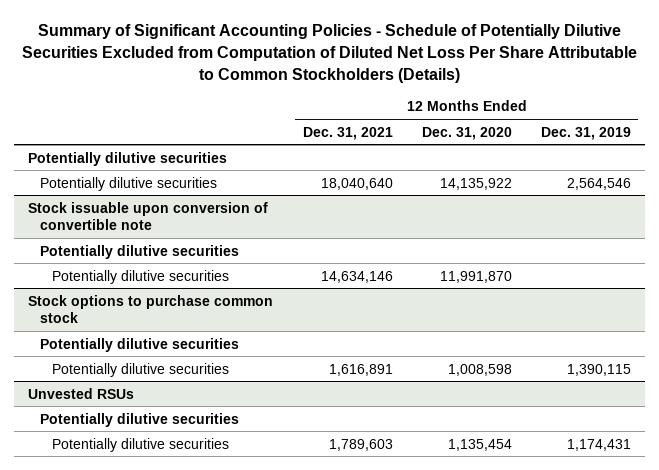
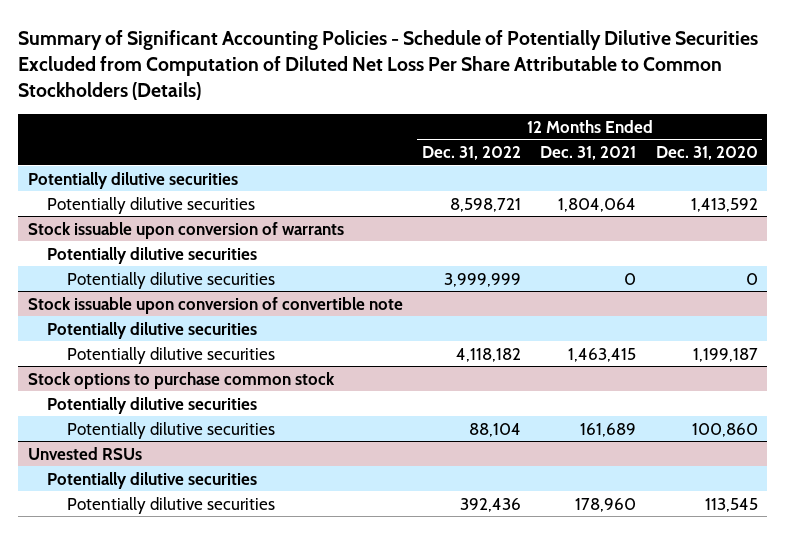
- | 12 Months Ended Dec. 31, 2021 | 12 Months Ended Dec. 31, 2020 | 12 Months Ended Dec. 31, 2019
+ | 12 Months Ended Dec. 31, 2022 | 12 Months Ended Dec. 31, 2021 | 12 Months Ended Dec. 31, 2020
- Potentially dilutive securities | 18,040,640 | 14,135,922 | 2,564,546
+ Potentially dilutive securities | 8,598,721 | 1,804,064 | 1,413,592
+ Stock issuable upon conversion of warrants
+ Potentially dilutive securities
+ Potentially dilutive securities | 3,999,999 | 0 | 0
@ Stock issuable upon conversion of convertible note
- Potentially dilutive securities | 14,634,146 | 11,991,870 |
+ Potentially dilutive securities | 4,118,182 | 1,463,415 | 1,199,187
@ Stock options to purchase common stock
- Potentially dilutive securities | 1,616,891 | 1,008,598 | 1,390,115
+ Potentially dilutive securities | 88,104 | 161,689 | 100,860
@ Unvested RSUs
- Potentially dilutive securities | 1,789,603 | 1,135,454 | 1,174,431
+ Potentially dilutive securities | 392,436 | 178,960 | 113,545

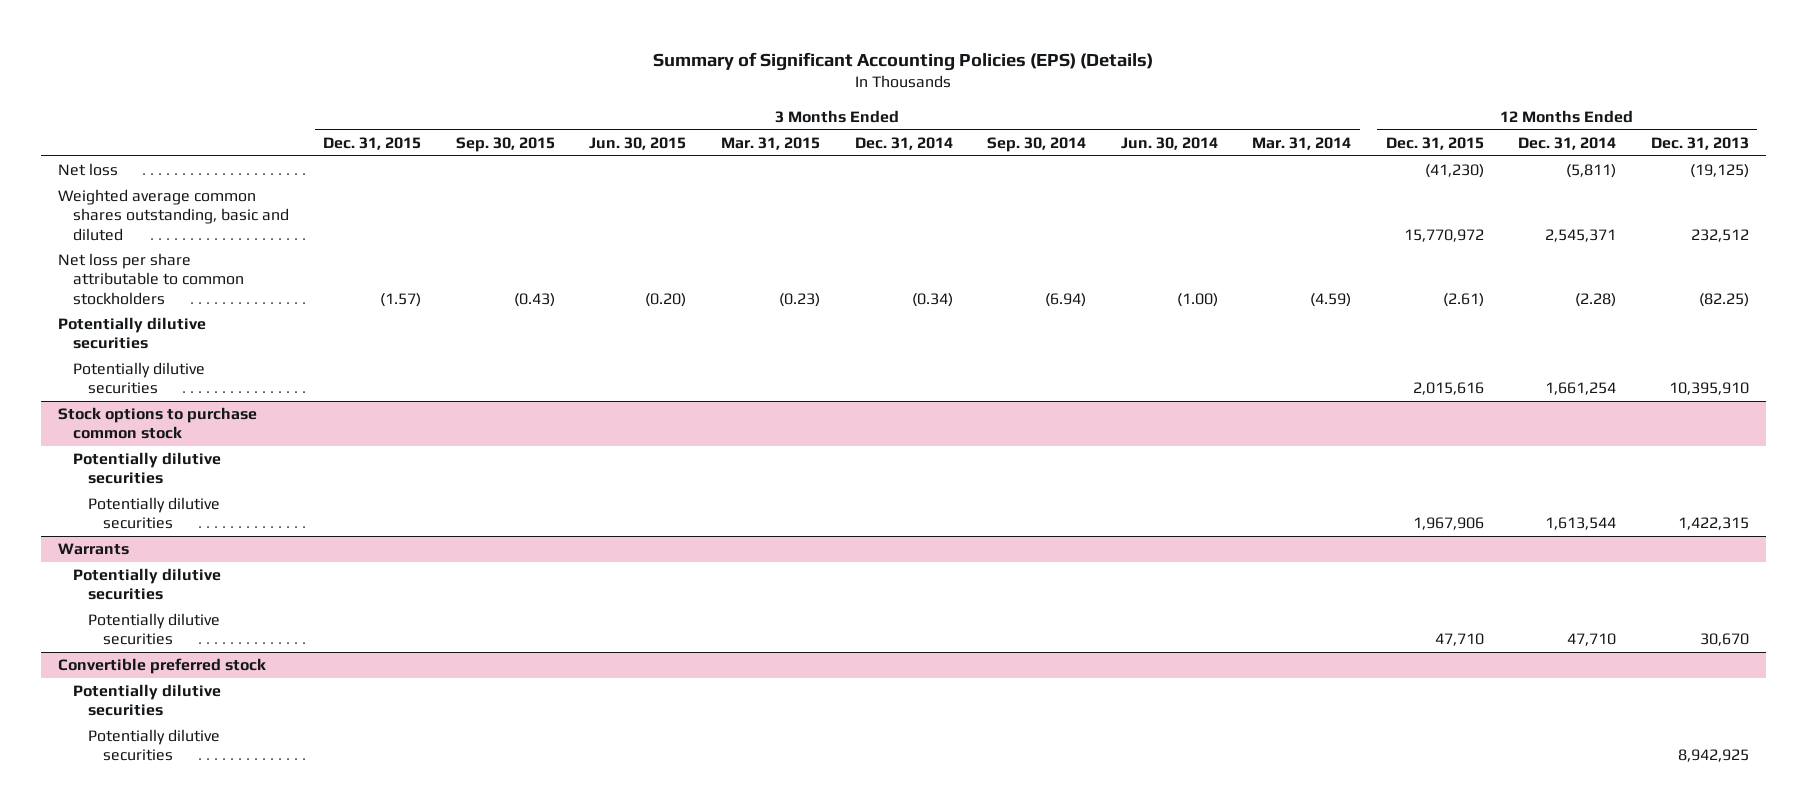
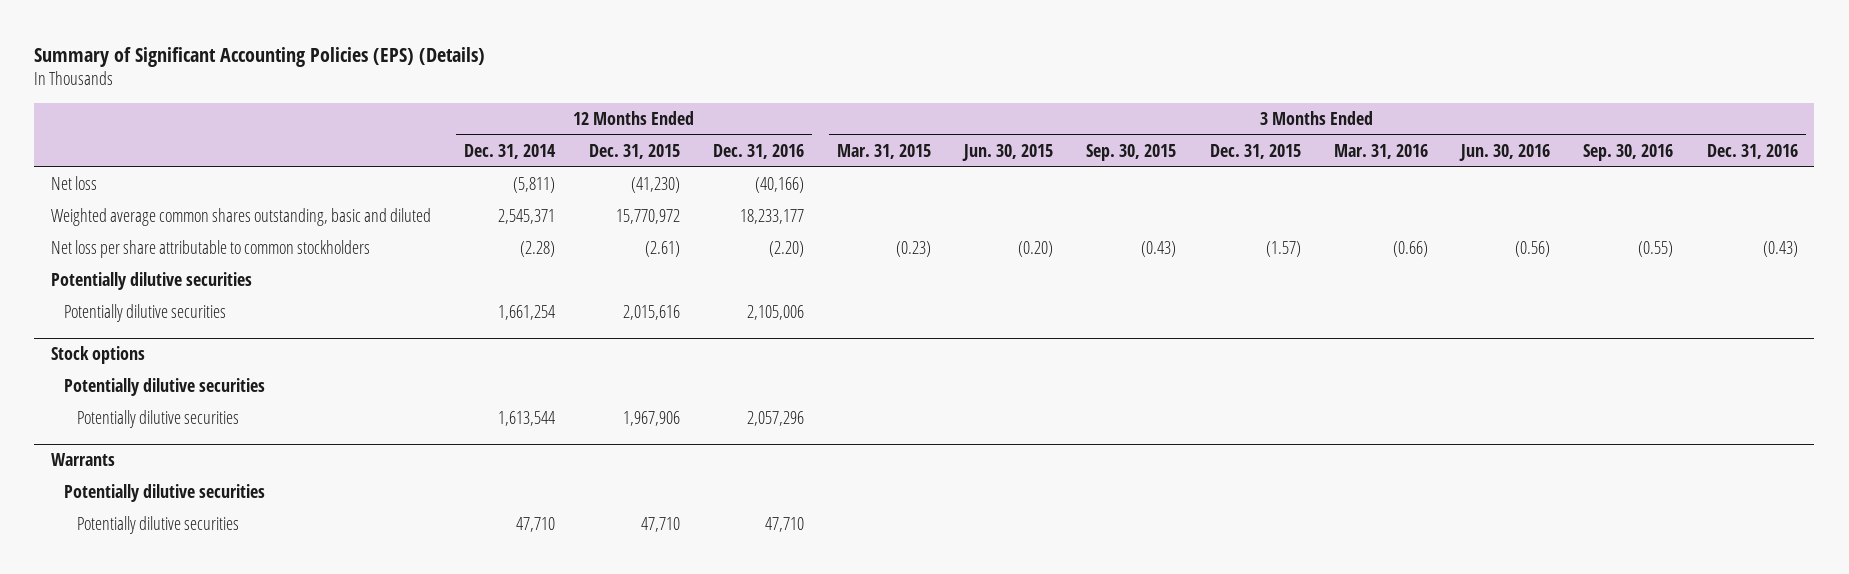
- | 3 Months Ended Dec. 31, 2015 | 3 Months Ended Sep. 30, 2015 | 3 Months Ended Jun. 30, 2015 | 3 Months Ended Mar. 31, 2015 | 3 Months Ended Dec. 31, 2014 | 3 Months Ended Sep. 30, 2014 | 3 Months Ended Jun. 30, 2014 | 3 Months Ended Mar. 31, 2014 | 12 Months Ended Dec. 31, 2015 | 12 Months Ended Dec. 31, 2014 | 12 Months Ended Dec. 31, 2013
+ | 12 Months Ended Dec. 31, 2014 | 12 Months Ended Dec. 31, 2015 | 12 Months Ended Dec. 31, 2016 | 3 Months Ended Mar. 31, 2015 | 3 Months Ended Jun. 30, 2015 | 3 Months Ended Sep. 30, 2015 | 3 Months Ended Dec. 31, 2015 | 3 Months Ended Mar. 31, 2016 | 3 Months Ended Jun. 30, 2016 | 3 Months Ended Sep. 30, 2016 | 3 Months Ended Dec. 31, 2016
- Stock options to purchase common stock
+ Stock options
- Convertible preferred stock
- Potentially dilutive securities
- Potentially dilutive securities | | | | | | | | | | | 8,942,925

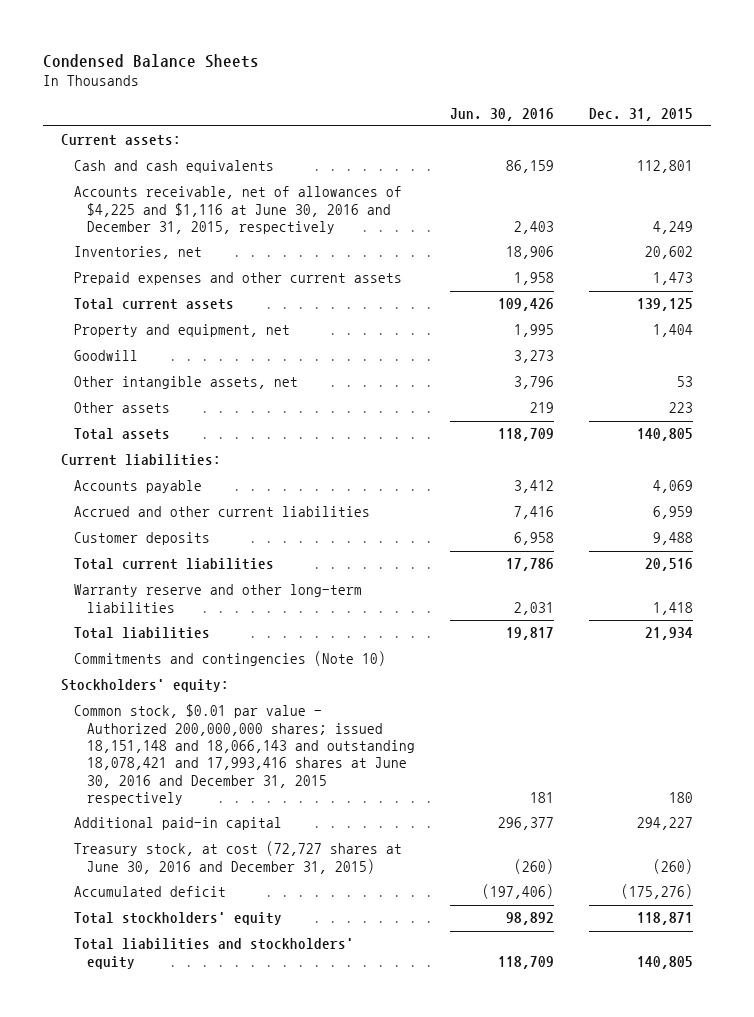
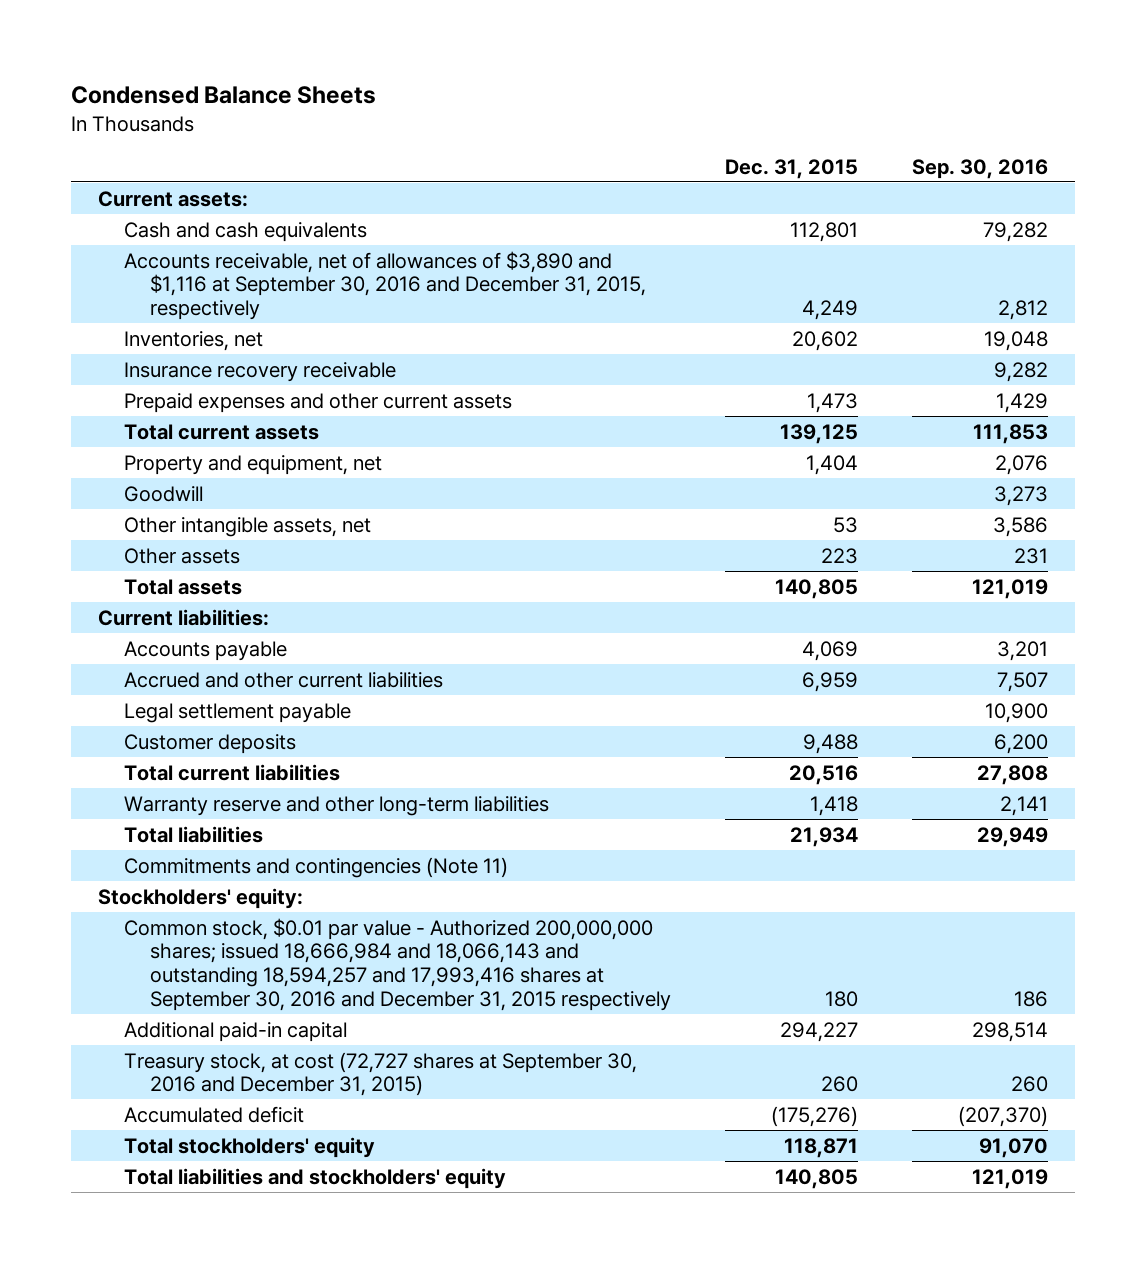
- | Jun. 30, 2016 | Dec. 31, 2015
+ | Dec. 31, 2015 | Sep. 30, 2016
- Accounts receivable, net of allowances of $4,225 and $1,116 at June 30, 2016 and December 31, 2015, respectively | 2,403 | 4,249
+ Accounts receivable, net of allowances of $3,890 and $1,116 at September 30, 2016 and December 31, 2015, respectively | 4,249 | 2,812
+ Insurance recovery receivable | | 9,282
+ Legal settlement payable | | 10,900
- Commitments and contingencies (Note 10)
+ Commitments and contingencies (Note 11)
- Common stock, $0.01 par value - Authorized 200,000,000 shares; issued 18,151,148 and 18,066,143 and outstanding 18,078,421 and 17,993,416 shares at June 30, 2016 and December 31, 2015 respectively | 181 | 180
+ Common stock, $0.01 par value - Authorized 200,000,000 shares; issued 18,666,984 and 18,066,143 and outstanding 18,594,257 and 17,993,416 shares at September 30, 2016 and December 31, 2015 respectively | 180 | 186
- Treasury stock, at cost (72,727 shares at June 30, 2016 and December 31, 2015) | (260) | (260)
+ Treasury stock, at cost (72,727 shares at September 30, 2016 and December 31, 2015) | 260 | 260

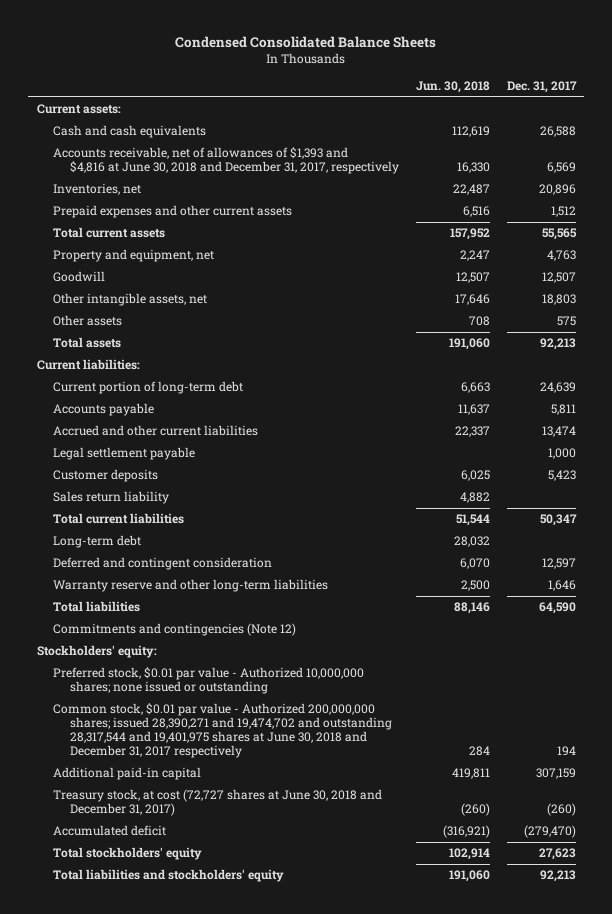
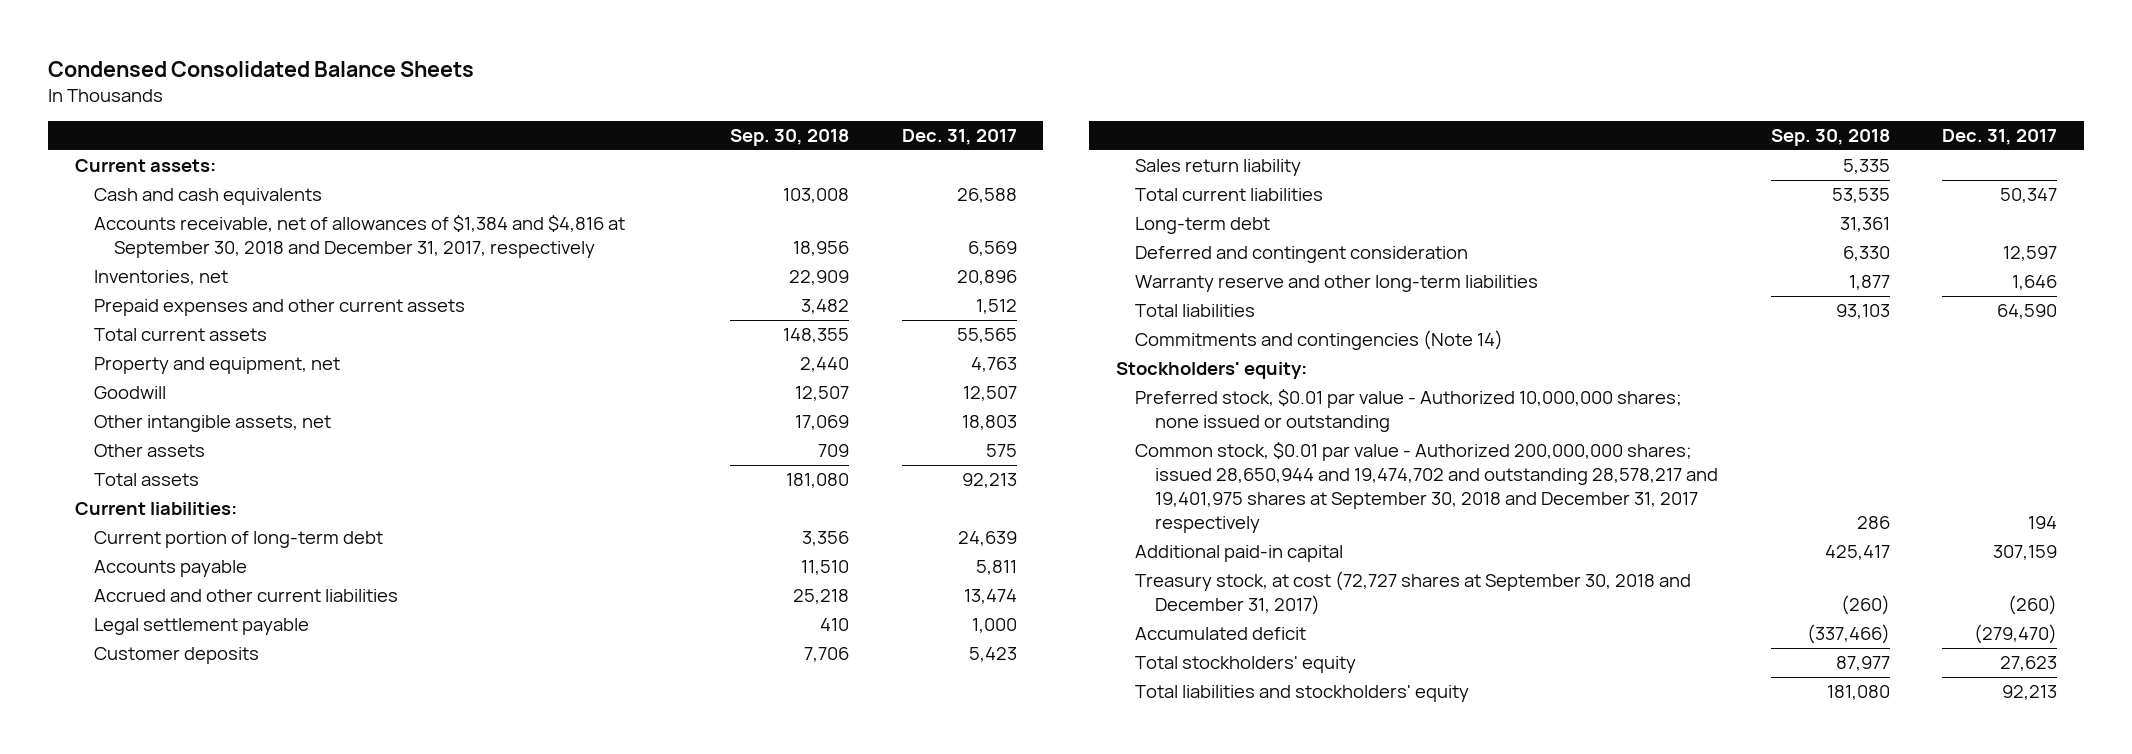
- | Jun. 30, 2018 | Dec. 31, 2017
+ | Sep. 30, 2018 | Dec. 31, 2017
- Accounts receivable, net of allowances of $1,393 and $4,816 at June 30, 2018 and December 31, 2017, respectively | 16,330 | 6,569
+ Accounts receivable, net of allowances of $1,384 and $4,816 at September 30, 2018 and December 31, 2017, respectively | 18,956 | 6,569
- Commitments and contingencies (Note 12)
+ Commitments and contingencies (Note 14)
- Common stock, $0.01 par value - Authorized 200,000,000 shares; issued 28,390,271 and 19,474,702 and outstanding 28,317,544 and 19,401,975 shares at June 30, 2018 and December 31, 2017 respectively | 284 | 194
+ Common stock, $0.01 par value - Authorized 200,000,000 shares; issued 28,650,944 and 19,474,702 and outstanding 28,578,217 and 19,401,975 shares at September 30, 2018 and December 31, 2017 respectively | 286 | 194
- Treasury stock, at cost (72,727 shares at June 30, 2018 and December 31, 2017) | (260) | (260)
+ Treasury stock, at cost (72,727 shares at September 30, 2018 and December 31, 2017) | (260) | (260)

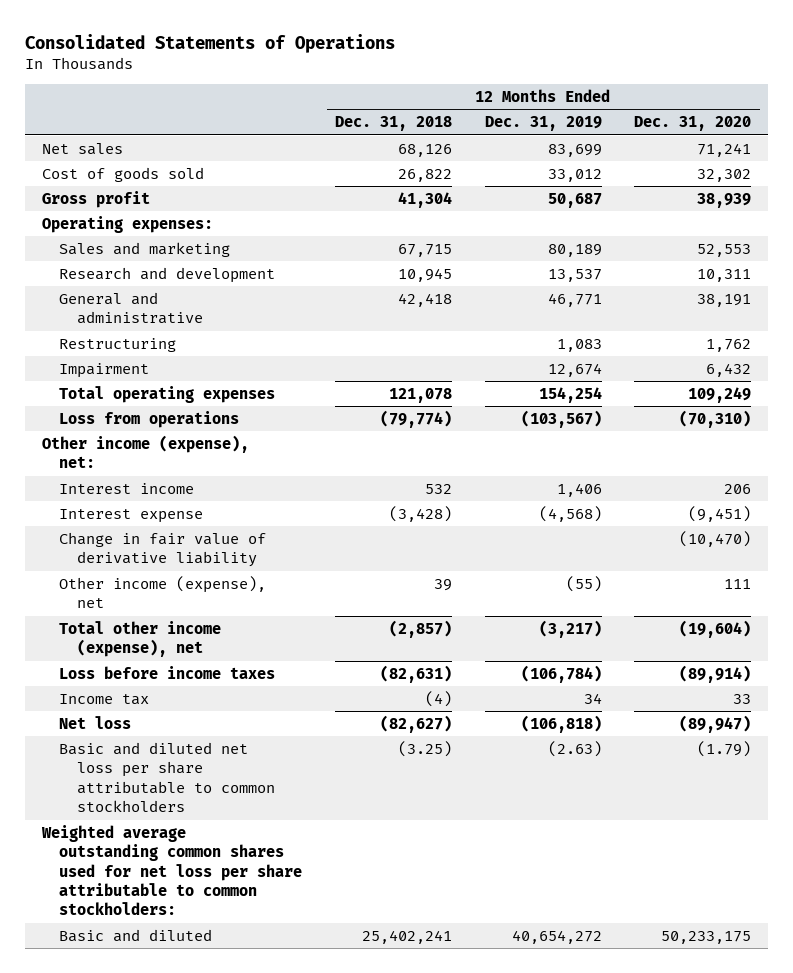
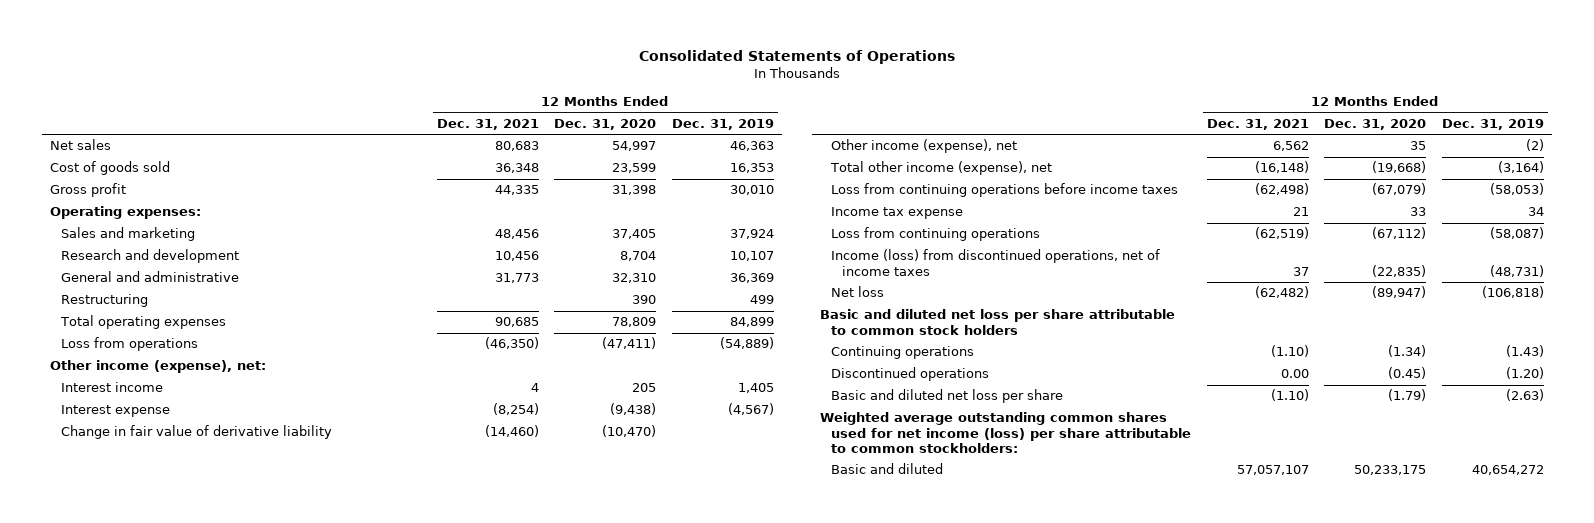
- | 12 Months Ended Dec. 31, 2018 | 12 Months Ended Dec. 31, 2019 | 12 Months Ended Dec. 31, 2020
+ | 12 Months Ended Dec. 31, 2021 | 12 Months Ended Dec. 31, 2020 | 12 Months Ended Dec. 31, 2019
- Net sales | 68,126 | 83,699 | 71,241
- Cost of goods sold | 26,822 | 33,012 | 32,302
- Gross profit | 41,304 | 50,687 | 38,939
+ Net sales | 80,683 | 54,997 | 46,363
+ Cost of goods sold | 36,348 | 23,599 | 16,353
+ Gross profit | 44,335 | 31,398 | 30,010
- Sales and marketing | 67,715 | 80,189 | 52,553
- Research and development | 10,945 | 13,537 | 10,311
- General and administrative | 42,418 | 46,771 | 38,191
- Restructuring | | 1,083 | 1,762
- Impairment | | 12,674 | 6,432
- Total operating expenses | 121,078 | 154,254 | 109,249
- Loss from operations | (79,774) | (103,567) | (70,310)
+ Sales and marketing | 48,456 | 37,405 | 37,924
+ Research and development | 10,456 | 8,704 | 10,107
+ General and administrative | 31,773 | 32,310 | 36,369
+ Restructuring | | 390 | 499
+ Total operating expenses | 90,685 | 78,809 | 84,899
+ Loss from operations | (46,350) | (47,411) | (54,889)
- Interest income | 532 | 1,406 | 206
- Interest expense | (3,428) | (4,568) | (9,451)
+ Interest income | 4 | 205 | 1,405
+ Interest expense | (8,254) | (9,438) | (4,567)
- Other income (expense), net | 39 | (55) | 111
- Total other income (expense), net | (2,857) | (3,217) | (19,604)
- Loss before income taxes | (82,631) | (106,784) | (89,914)
- Income tax | (4) | 34 | 33
+ Other income (expense), net | 6,562 | 35 | (2)
+ Total other income (expense), net | (16,148) | (19,668) | (3,164)
+ Loss from continuing operations before income taxes | (62,498) | (67,079) | (58,053)
+ Income tax expense | 21 | 33 | 34
+ Loss from continuing operations | (62,519) | (67,112) | (58,087)
+ Income (loss) from discontinued operations, net of income taxes | 37 | (22,835) | (48,731)
- Basic and diluted net loss per share attributable to common stockholders | (3.25) | (2.63) | (1.79)
- Weighted average outstanding common shares used for net loss per share attributable to common stockholders:
+ Basic and diluted net loss per share attributable to common stock holders
+ Continuing operations | (1.10) | (1.34) | (1.43)
+ Discontinued operations | 0.00 | (0.45) | (1.20)
+ Basic and diluted net loss per share | (1.10) | (1.79) | (2.63)
+ Weighted average outstanding common shares used for net income (loss) per share attributable to common stockholders:

